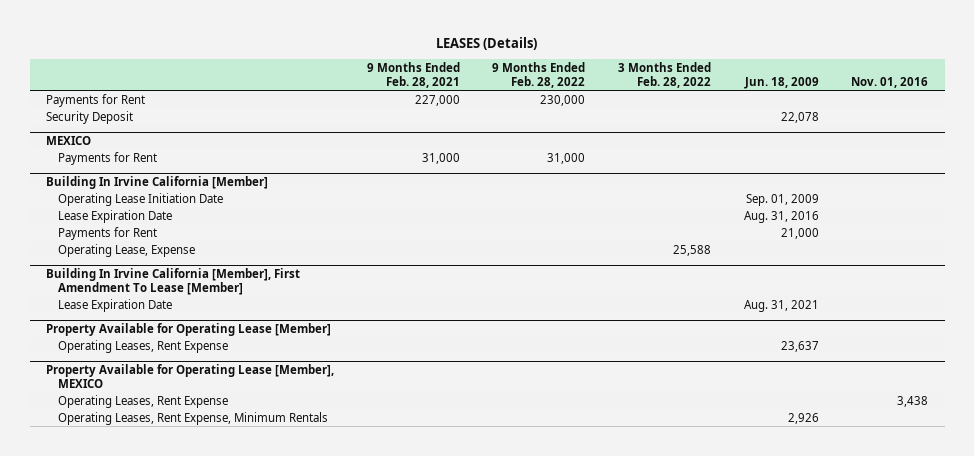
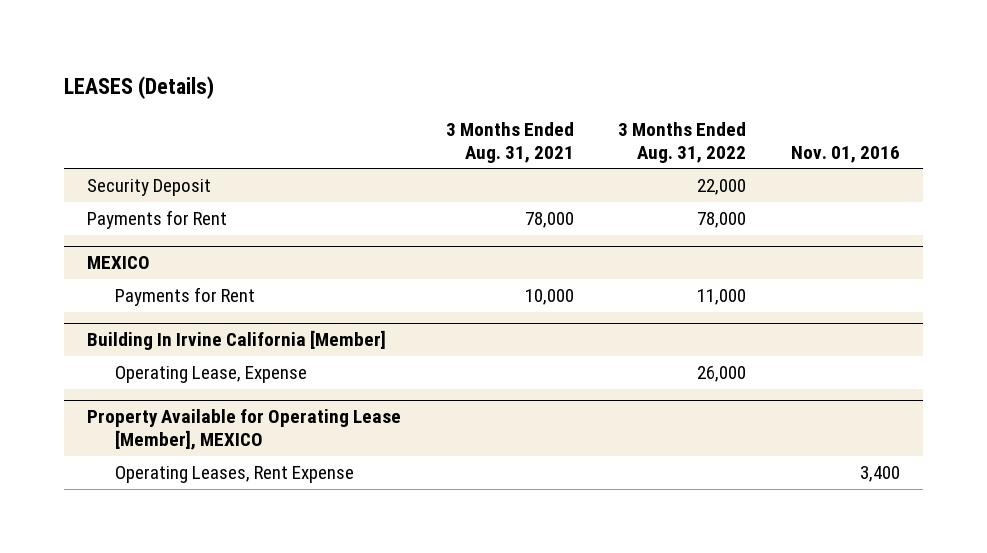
- | 9 Months Ended Feb. 28, 2021 | 9 Months Ended Feb. 28, 2022 | 3 Months Ended Feb. 28, 2022 | Jun. 18, 2009 | Nov. 01, 2016
+ | 3 Months Ended Aug. 31, 2021 | 3 Months Ended Aug. 31, 2022 | Nov. 01, 2016
moved down: Payments for Rent | 78,000 | 78,000 |
@ Building In Irvine California [Member]
- Operating Lease Initiation Date | | | | Sep. 01, 2009 |
- Lease Expiration Date | | | | Aug. 31, 2016 |
- Payments for Rent | | | | 21,000 |
- Building In Irvine California [Member], First Amendment To Lease [Member]
- Lease Expiration Date | | | | Aug. 31, 2021 |
- Property Available for Operating Lease [Member]
- Operating Leases, Rent Expense | | | | 23,637 |
@ Property Available for Operating Lease [Member], MEXICO
- Operating Leases, Rent Expense | | | | | 3,438
- Operating Leases, Rent Expense, Minimum Rentals | | | | 2,926 |
+ Operating Leases, Rent Expense | | | 3,400

